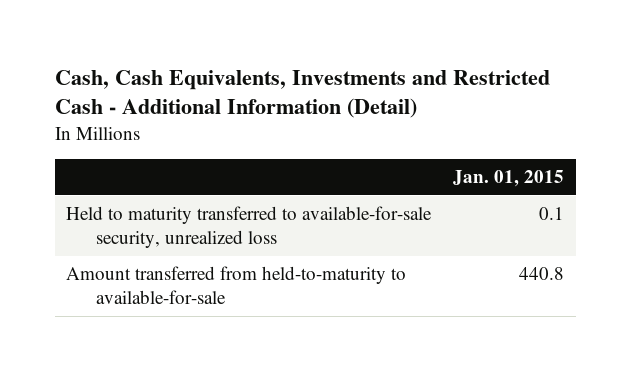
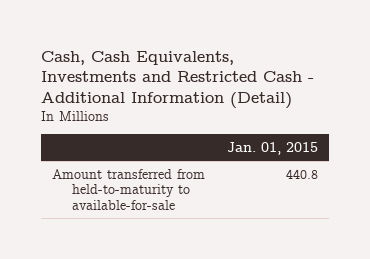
- Held to maturity transferred to available-for-sale security, unrealized loss | 0.1

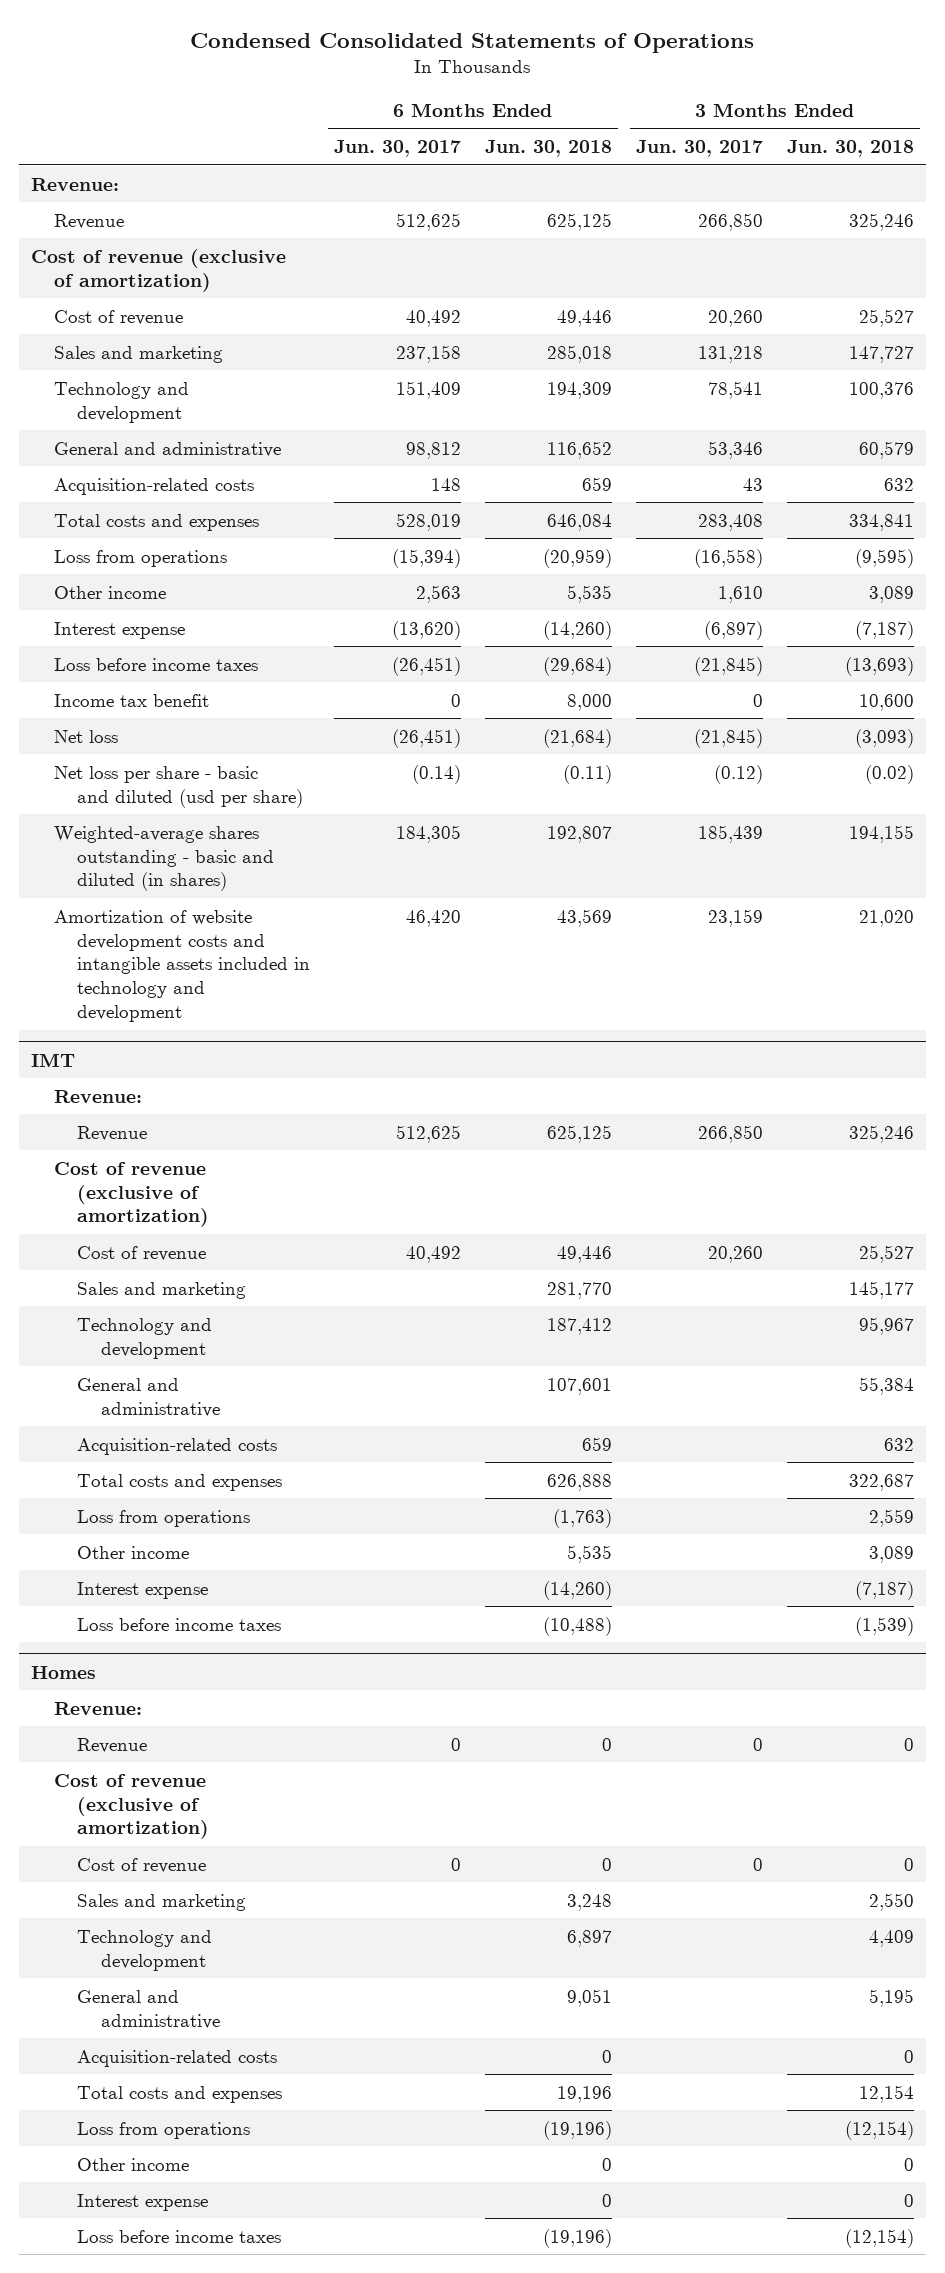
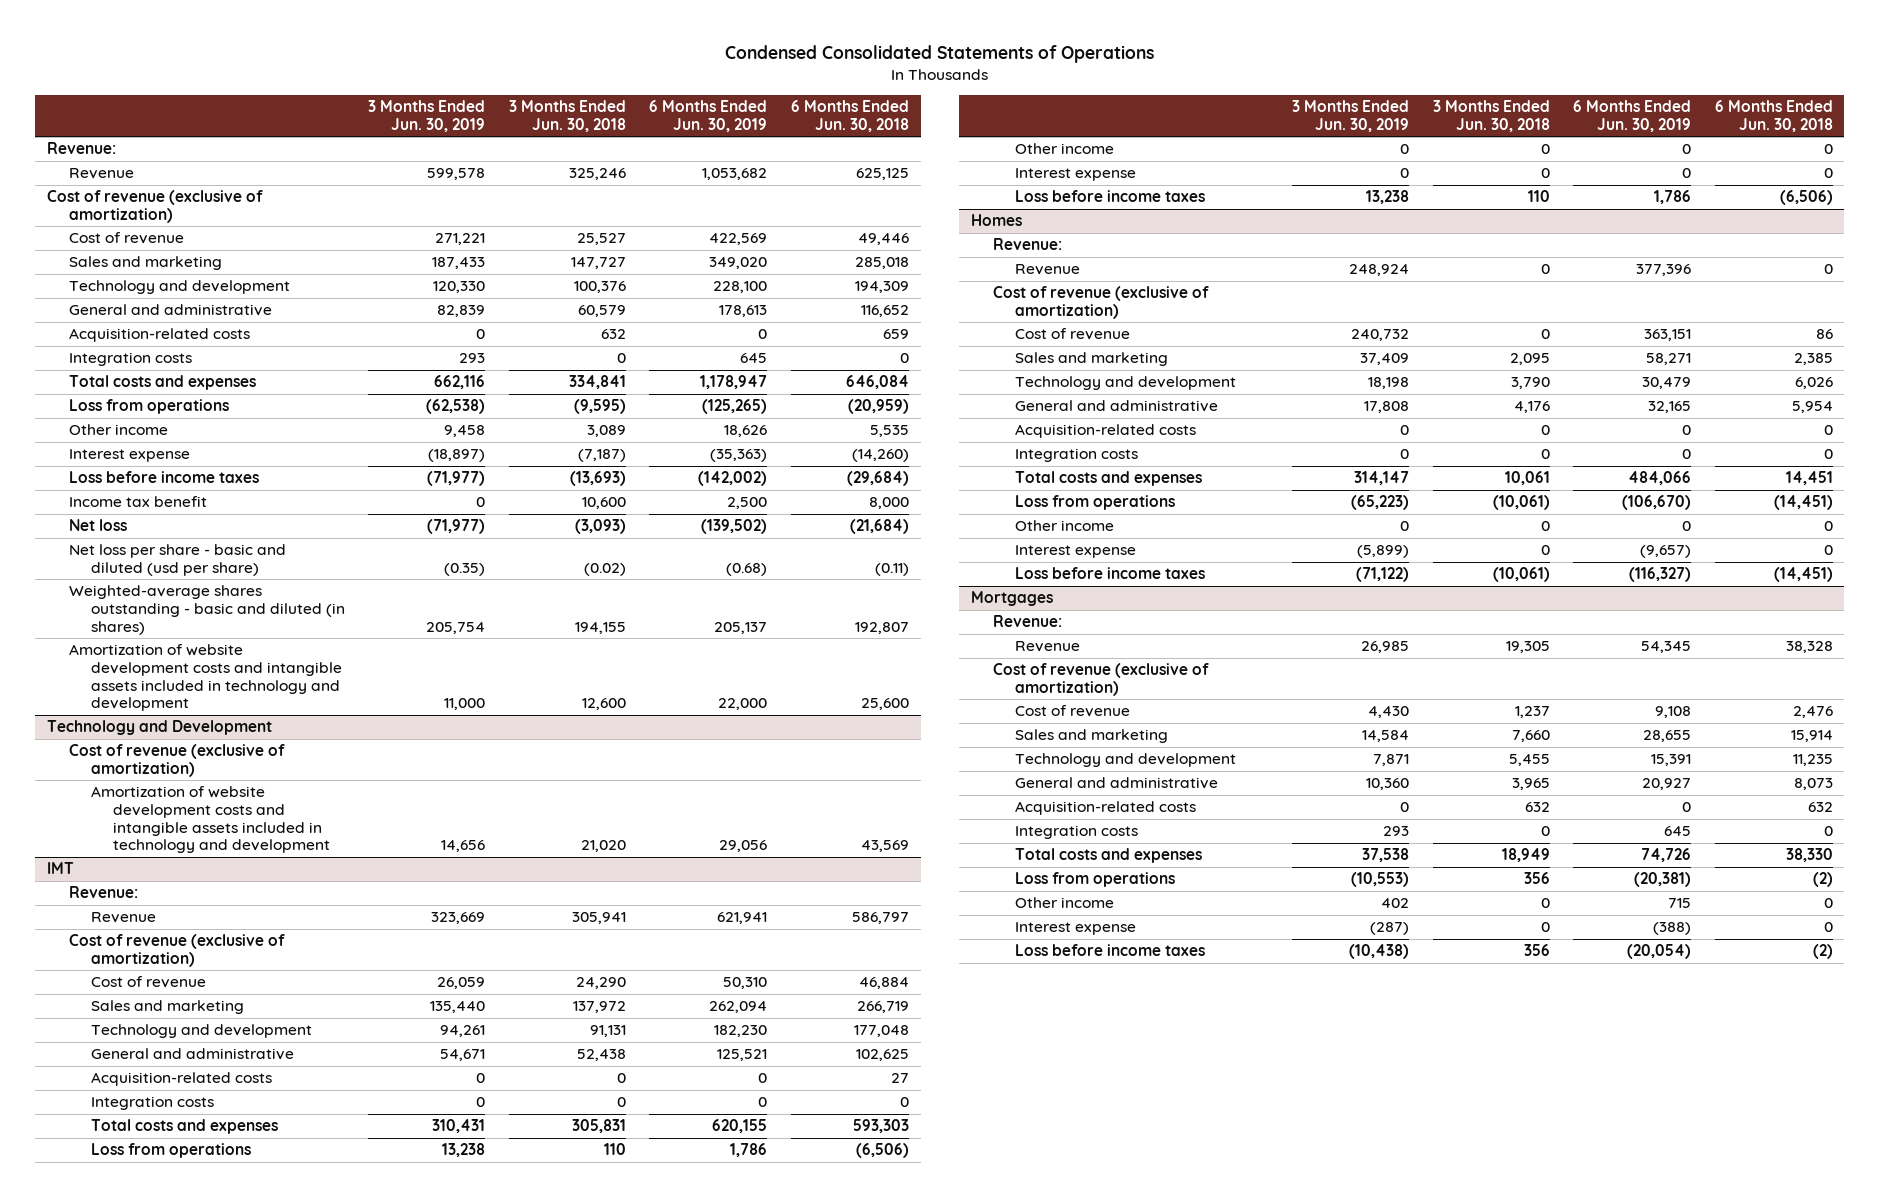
- | 6 Months Ended Jun. 30, 2017 | 6 Months Ended Jun. 30, 2018 | 3 Months Ended Jun. 30, 2017 | 3 Months Ended Jun. 30, 2018
+ | 3 Months Ended Jun. 30, 2019 | 3 Months Ended Jun. 30, 2018 | 6 Months Ended Jun. 30, 2019 | 6 Months Ended Jun. 30, 2018
+ Integration costs | 293 | 0 | 645 | 0
+ Amortization of website development costs and intangible assets included in technology and development | 11,000 | 12,600 | 22,000 | 25,600
+ Technology and Development
+ Cost of revenue (exclusive of amortization)
@ IMT
- Revenue | 512,625 | 625,125 | 266,850 | 325,246
+ Revenue | 323,669 | 305,941 | 621,941 | 586,797
- Cost of revenue | 40,492 | 49,446 | 20,260 | 25,527
- Sales and marketing | | 281,770 | | 145,177
- Technology and development | | 187,412 | | 95,967
- General and administrative | | 107,601 | | 55,384
- Acquisition-related costs | | 659 | | 632
- Total costs and expenses | | 626,888 | | 322,687
- Loss from operations | | (1,763) | | 2,559
- Other income | | 5,535 | | 3,089
- Interest expense | | (14,260) | | (7,187)
- Loss before income taxes | | (10,488) | | (1,539)
+ Cost of revenue | 26,059 | 24,290 | 50,310 | 46,884
+ Sales and marketing | 135,440 | 137,972 | 262,094 | 266,719
+ Technology and development | 94,261 | 91,131 | 182,230 | 177,048
+ General and administrative | 54,671 | 52,438 | 125,521 | 102,625
+ Acquisition-related costs | 0 | 0 | 0 | 27
+ Integration costs | 0 | 0 | 0 | 0
+ Total costs and expenses | 310,431 | 305,831 | 620,155 | 593,303
+ Loss from operations | 13,238 | 110 | 1,786 | (6,506)
+ Other income | 0 | 0 | 0 | 0
+ Interest expense | 0 | 0 | 0 | 0
+ Loss before income taxes | 13,238 | 110 | 1,786 | (6,506)
@ Homes
- Cost of revenue | 0 | 0 | 0 | 0
- Sales and marketing | | 3,248 | | 2,550
- Technology and development | | 6,897 | | 4,409
- General and administrative | | 9,051 | | 5,195
+ Cost of revenue | 240,732 | 0 | 363,151 | 86
+ Sales and marketing | 37,409 | 2,095 | 58,271 | 2,385
+ Technology and development | 18,198 | 3,790 | 30,479 | 6,026
+ General and administrative | 17,808 | 4,176 | 32,165 | 5,954
- Total costs and expenses | | 19,196 | | 12,154
- Loss from operations | | (19,196) | | (12,154)
+ Integration costs | 0 | 0 | 0 | 0
+ Total costs and expenses | 314,147 | 10,061 | 484,066 | 14,451
+ Loss from operations | (65,223) | (10,061) | (106,670) | (14,451)
- Loss before income taxes | | (19,196) | | (12,154)
+ Loss before income taxes | (71,122) | (10,061) | (116,327) | (14,451)
+ Mortgages
+ Revenue:
+ Revenue | 26,985 | 19,305 | 54,345 | 38,328
+ Cost of revenue (exclusive of amortization)
+ Cost of revenue | 4,430 | 1,237 | 9,108 | 2,476
+ Sales and marketing | 14,584 | 7,660 | 28,655 | 15,914
+ Technology and development | 7,871 | 5,455 | 15,391 | 11,235
+ General and administrative | 10,360 | 3,965 | 20,927 | 8,073
+ Acquisition-related costs | 0 | 632 | 0 | 632
+ Integration costs | 293 | 0 | 645 | 0
+ Total costs and expenses | 37,538 | 18,949 | 74,726 | 38,330
+ Loss from operations | (10,553) | 356 | (20,381) | (2)
+ Other income | 402 | 0 | 715 | 0
+ Interest expense | (287) | 0 | (388) | 0
+ Loss before income taxes | (10,438) | 356 | (20,054) | (2)

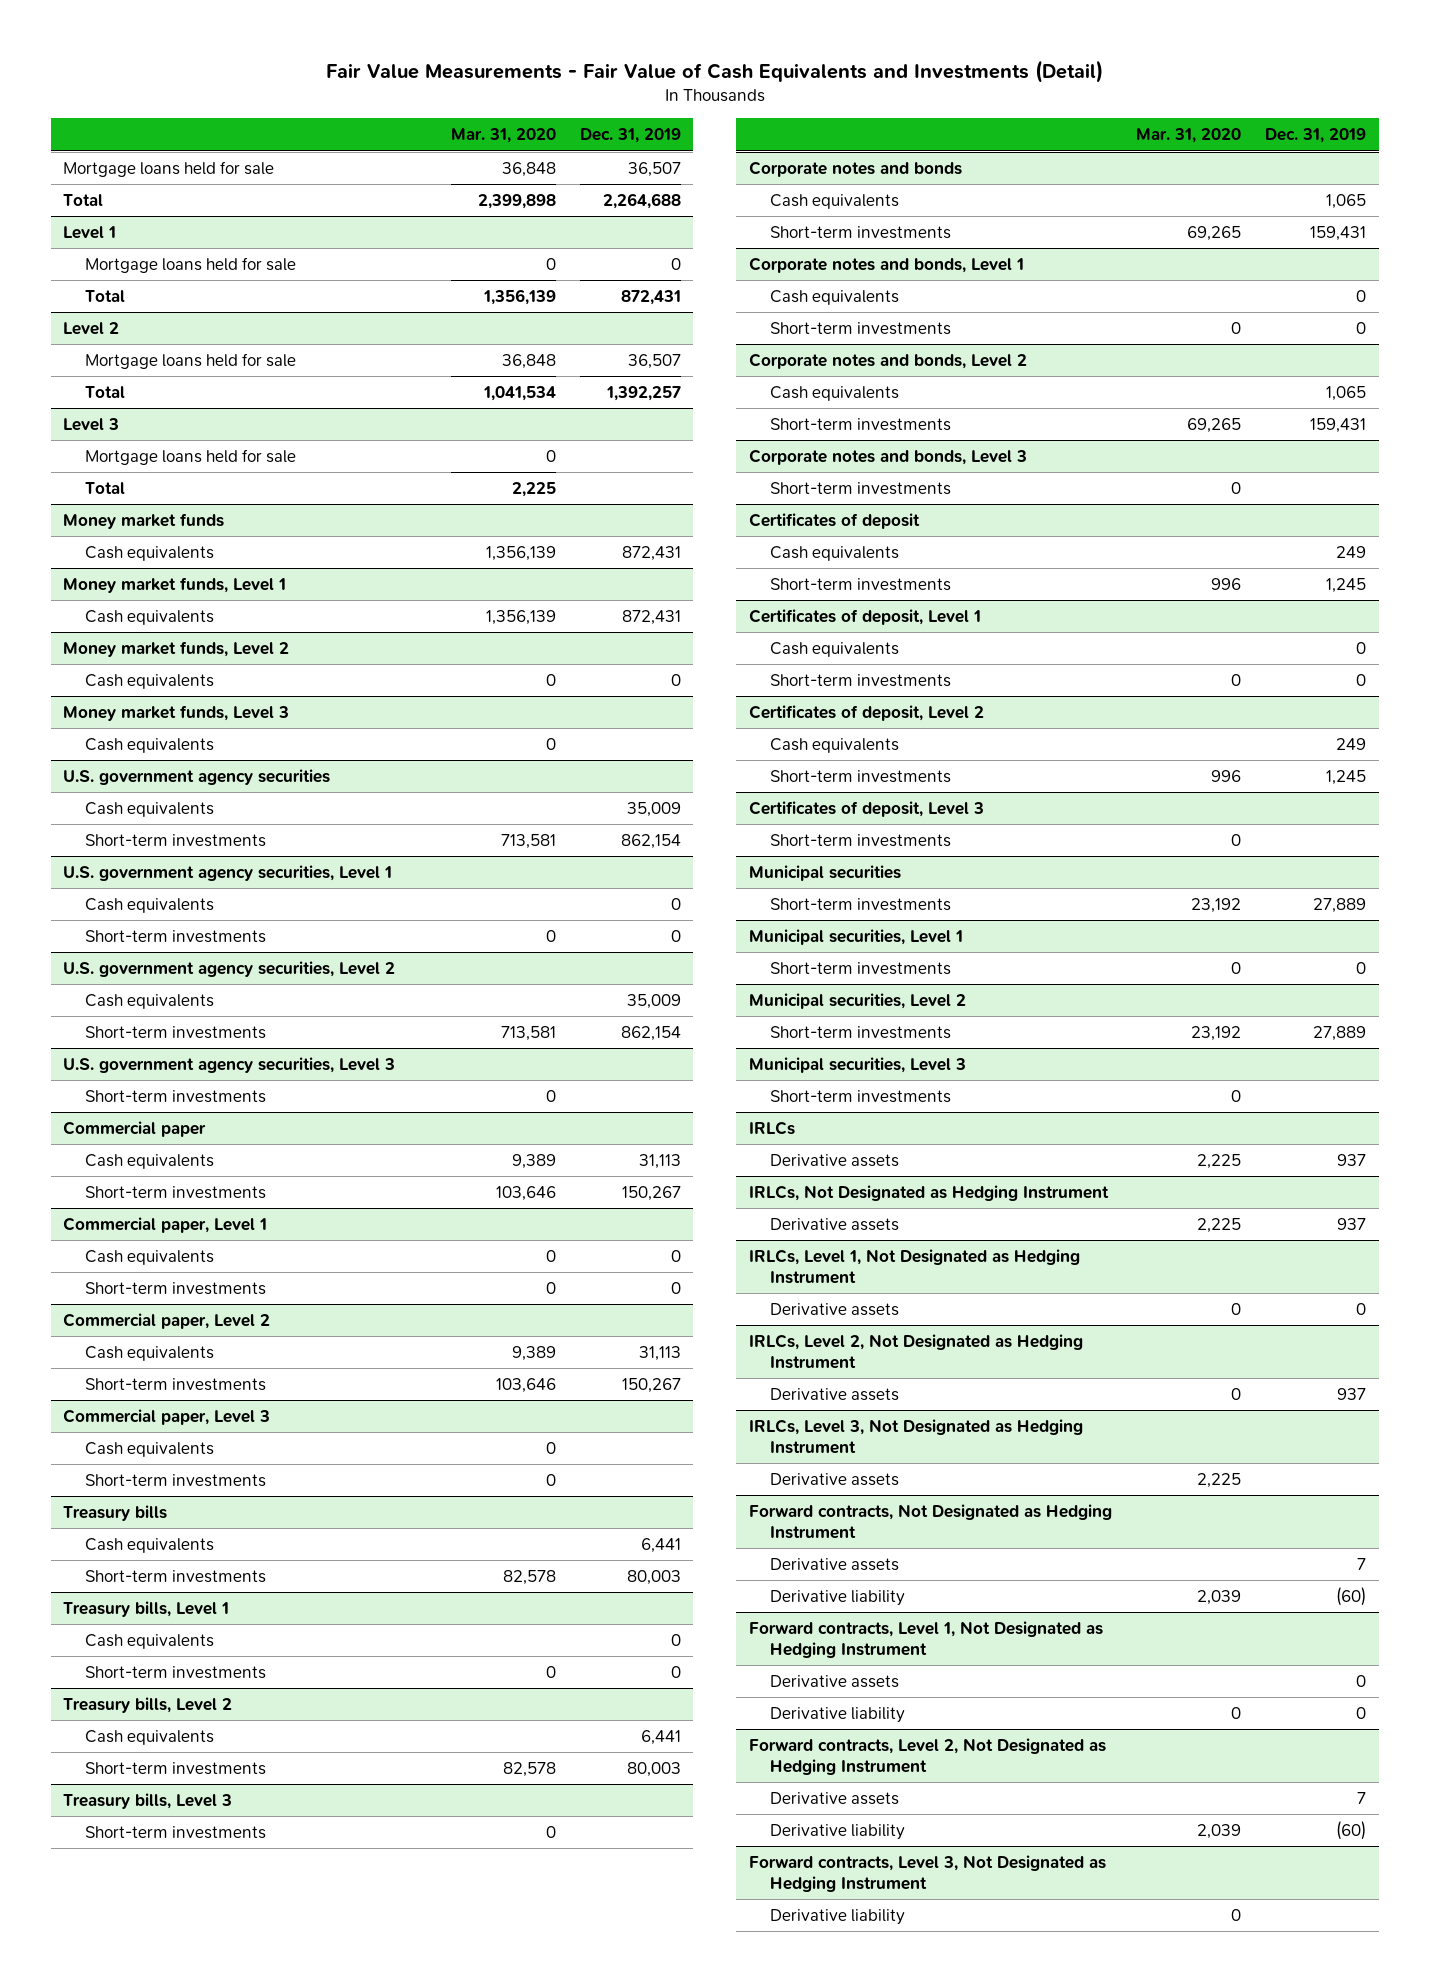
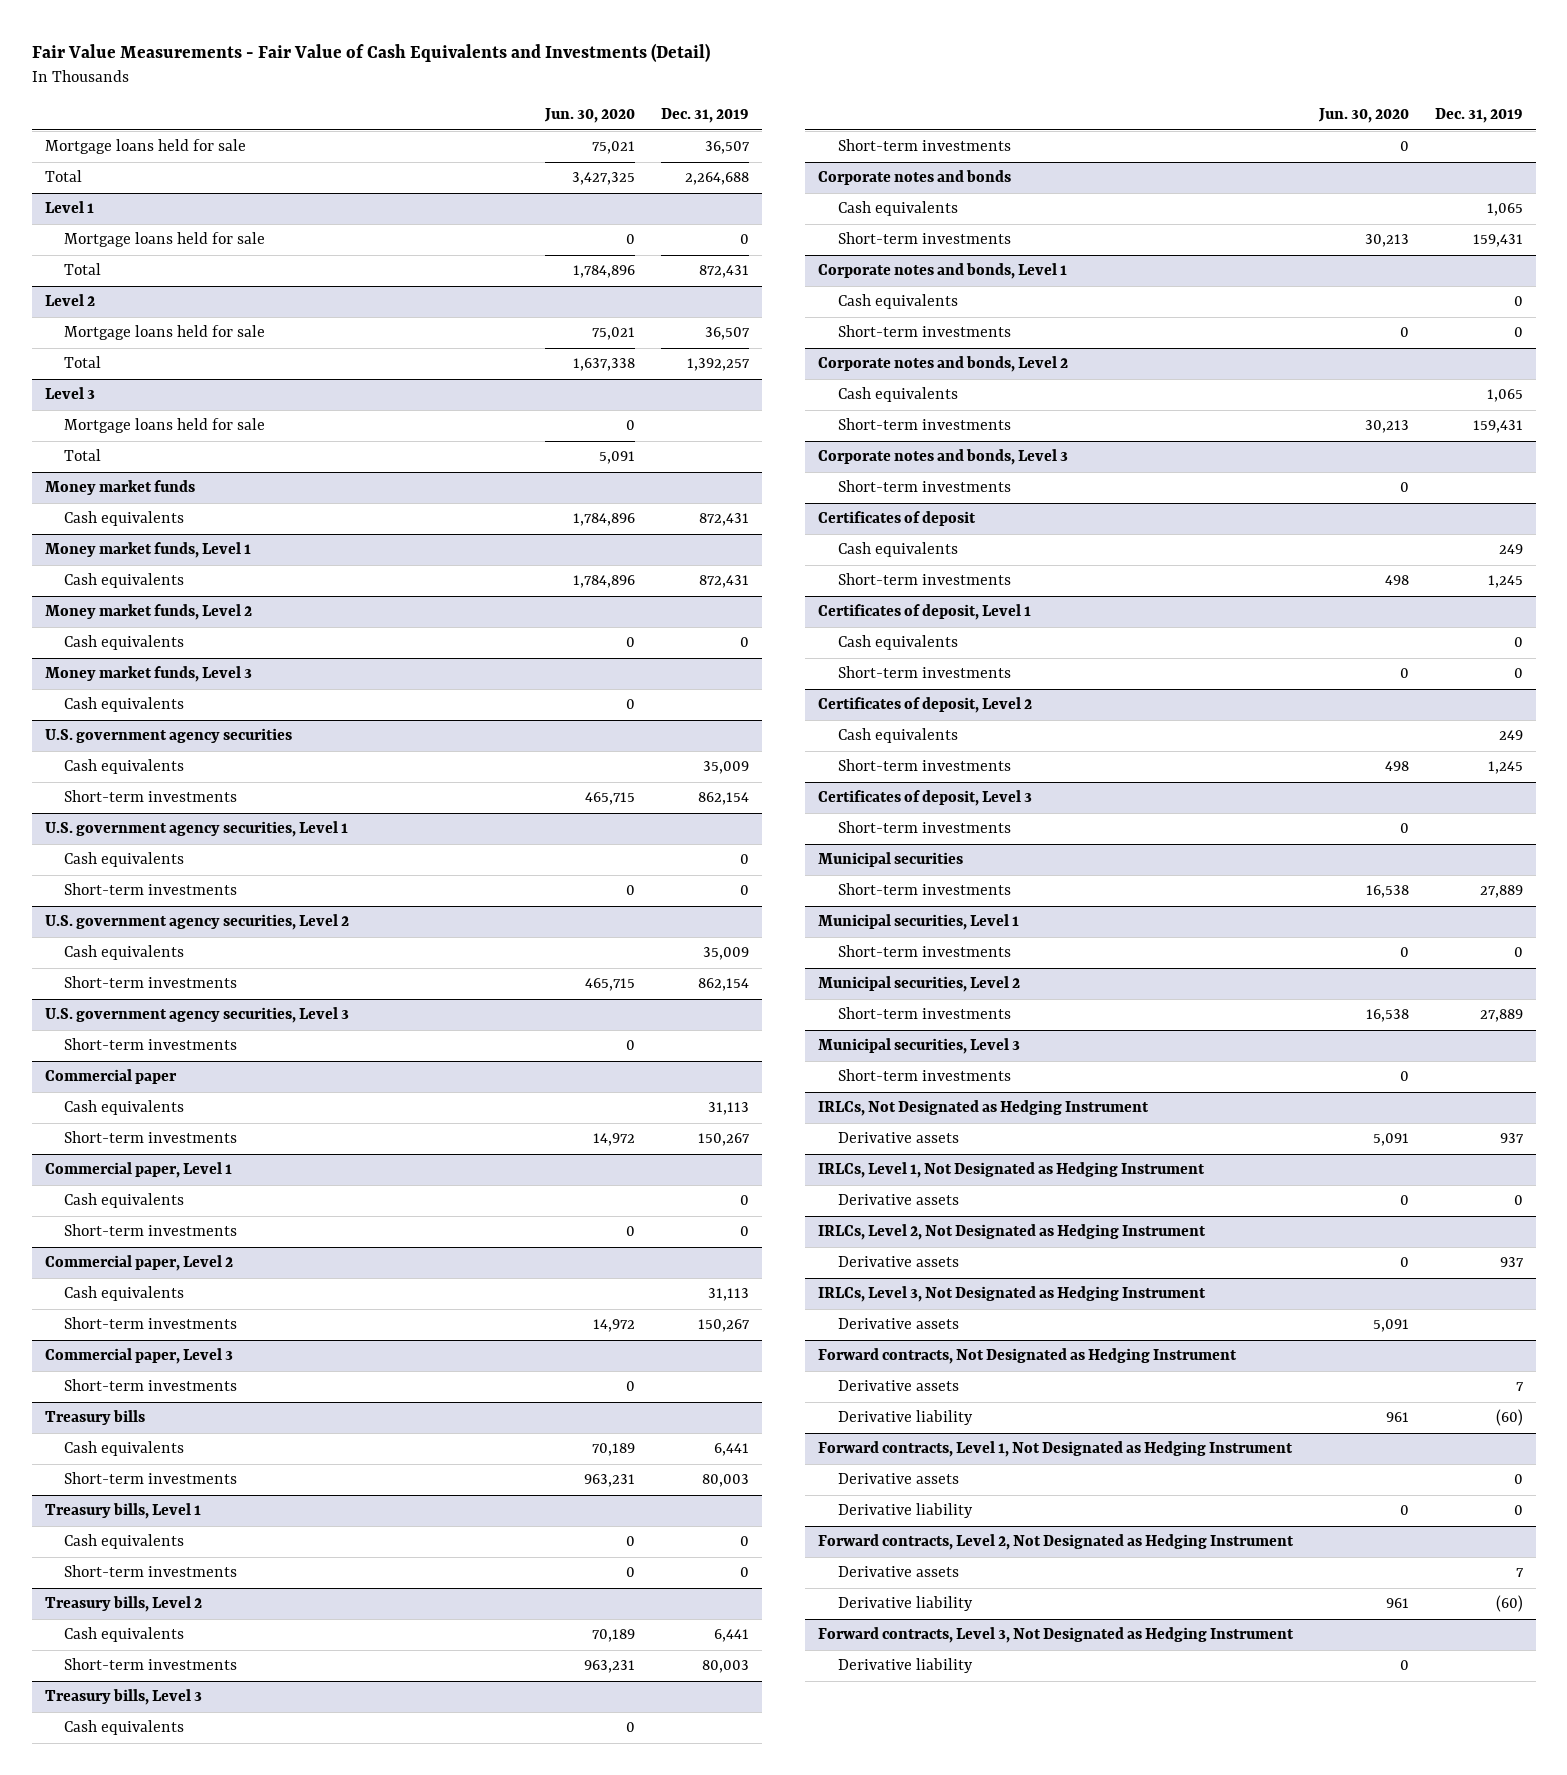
- | Mar. 31, 2020 | Dec. 31, 2019
+ | Jun. 30, 2020 | Dec. 31, 2019
@ Commercial paper, Level 3
- Cash equivalents | 0 |
@ Treasury bills, Level 3
+ Cash equivalents | 0 |
- IRLCs
- Derivative assets | 2,225 | 937

